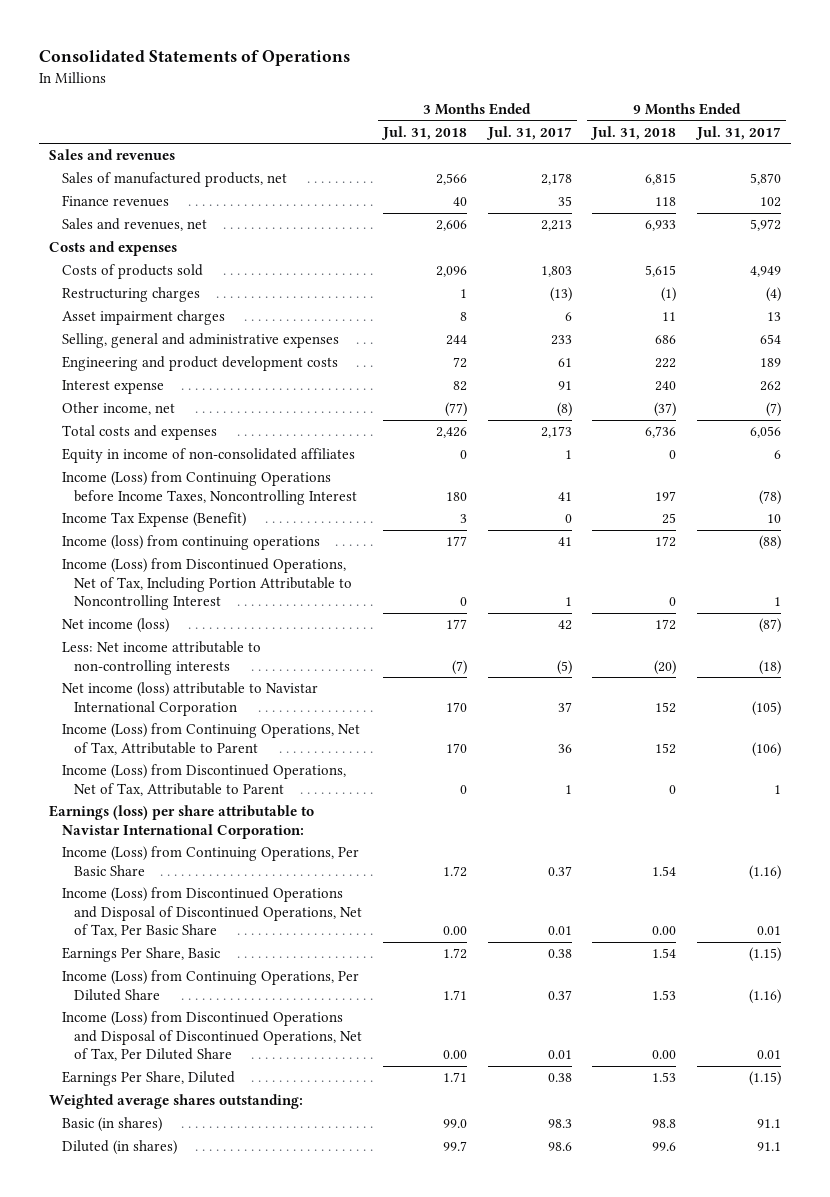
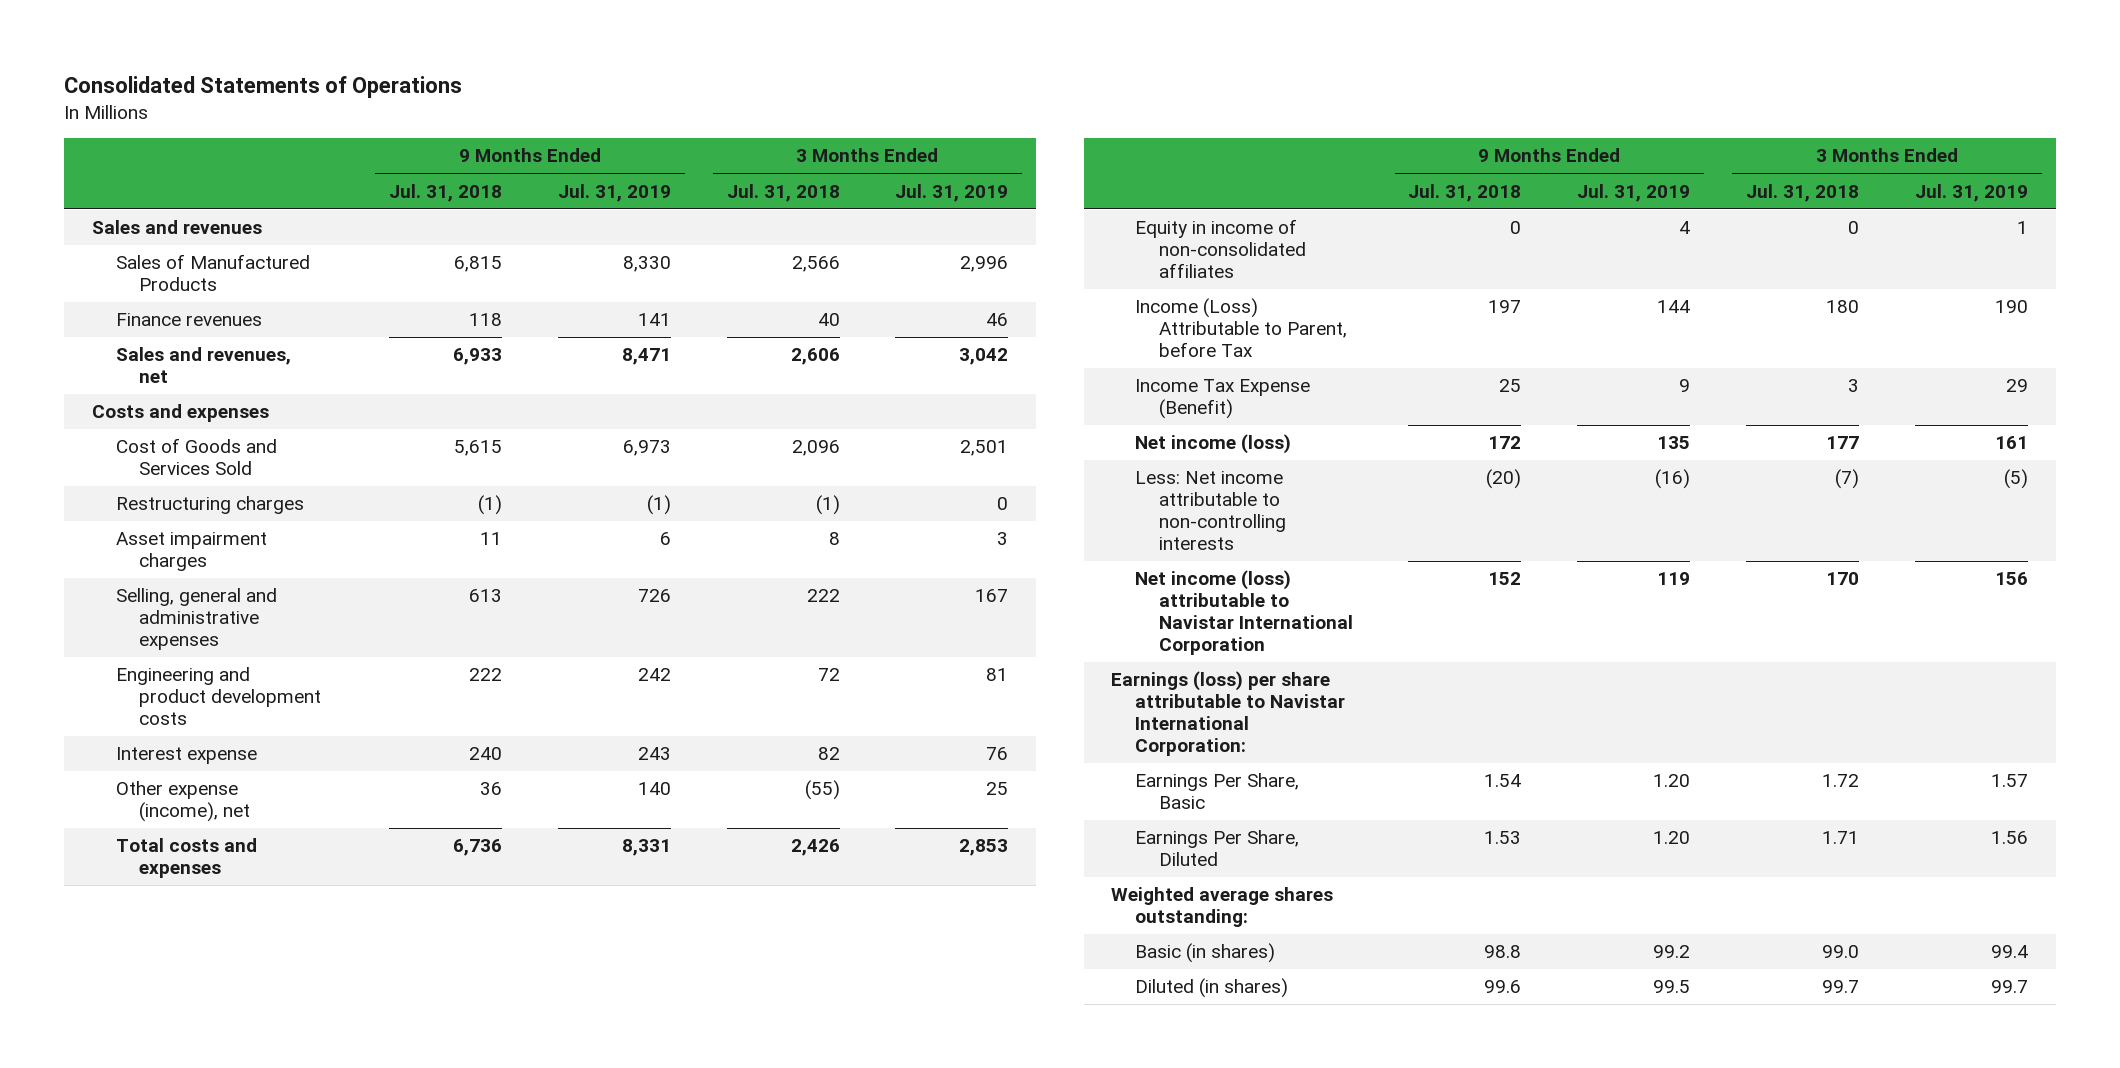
- | 3 Months Ended Jul. 31, 2018 | 3 Months Ended Jul. 31, 2017 | 9 Months Ended Jul. 31, 2018 | 9 Months Ended Jul. 31, 2017
+ | 9 Months Ended Jul. 31, 2018 | 9 Months Ended Jul. 31, 2019 | 3 Months Ended Jul. 31, 2018 | 3 Months Ended Jul. 31, 2019
- Sales of manufactured products, net | 2,566 | 2,178 | 6,815 | 5,870
+ Sales of Manufactured Products | 6,815 | 8,330 | 2,566 | 2,996
- Costs of products sold | 2,096 | 1,803 | 5,615 | 4,949
- Restructuring charges | 1 | (13) | (1) | (4)
+ Cost of Goods and Services Sold | 5,615 | 6,973 | 2,096 | 2,501
+ Restructuring charges | (1) | (1) | (1) | 0
- Selling, general and administrative expenses | 244 | 233 | 686 | 654
+ Selling, general and administrative expenses | 613 | 726 | 222 | 167
- Other income, net | (77) | (8) | (37) | (7)
+ Other expense (income), net | 36 | 140 | (55) | 25
- Income (Loss) from Continuing Operations before Income Taxes, Noncontrolling Interest | 180 | 41 | 197 | (78)
+ Income (Loss) Attributable to Parent, before Tax | 197 | 144 | 180 | 190
- Income (loss) from continuing operations | 177 | 41 | 172 | (88)
- Income (Loss) from Discontinued Operations, Net of Tax, Including Portion Attributable to Noncontrolling Interest | 0 | 1 | 0 | 1
- Income (Loss) from Continuing Operations, Net of Tax, Attributable to Parent | 170 | 36 | 152 | (106)
- Income (Loss) from Discontinued Operations, Net of Tax, Attributable to Parent | 0 | 1 | 0 | 1
- Income (Loss) from Continuing Operations, Per Basic Share | 1.72 | 0.37 | 1.54 | (1.16)
- Income (Loss) from Discontinued Operations and Disposal of Discontinued Operations, Net of Tax, Per Basic Share | 0.00 | 0.01 | 0.00 | 0.01
- Income (Loss) from Continuing Operations, Per Diluted Share | 1.71 | 0.37 | 1.53 | (1.16)
- Income (Loss) from Discontinued Operations and Disposal of Discontinued Operations, Net of Tax, Per Diluted Share | 0.00 | 0.01 | 0.00 | 0.01

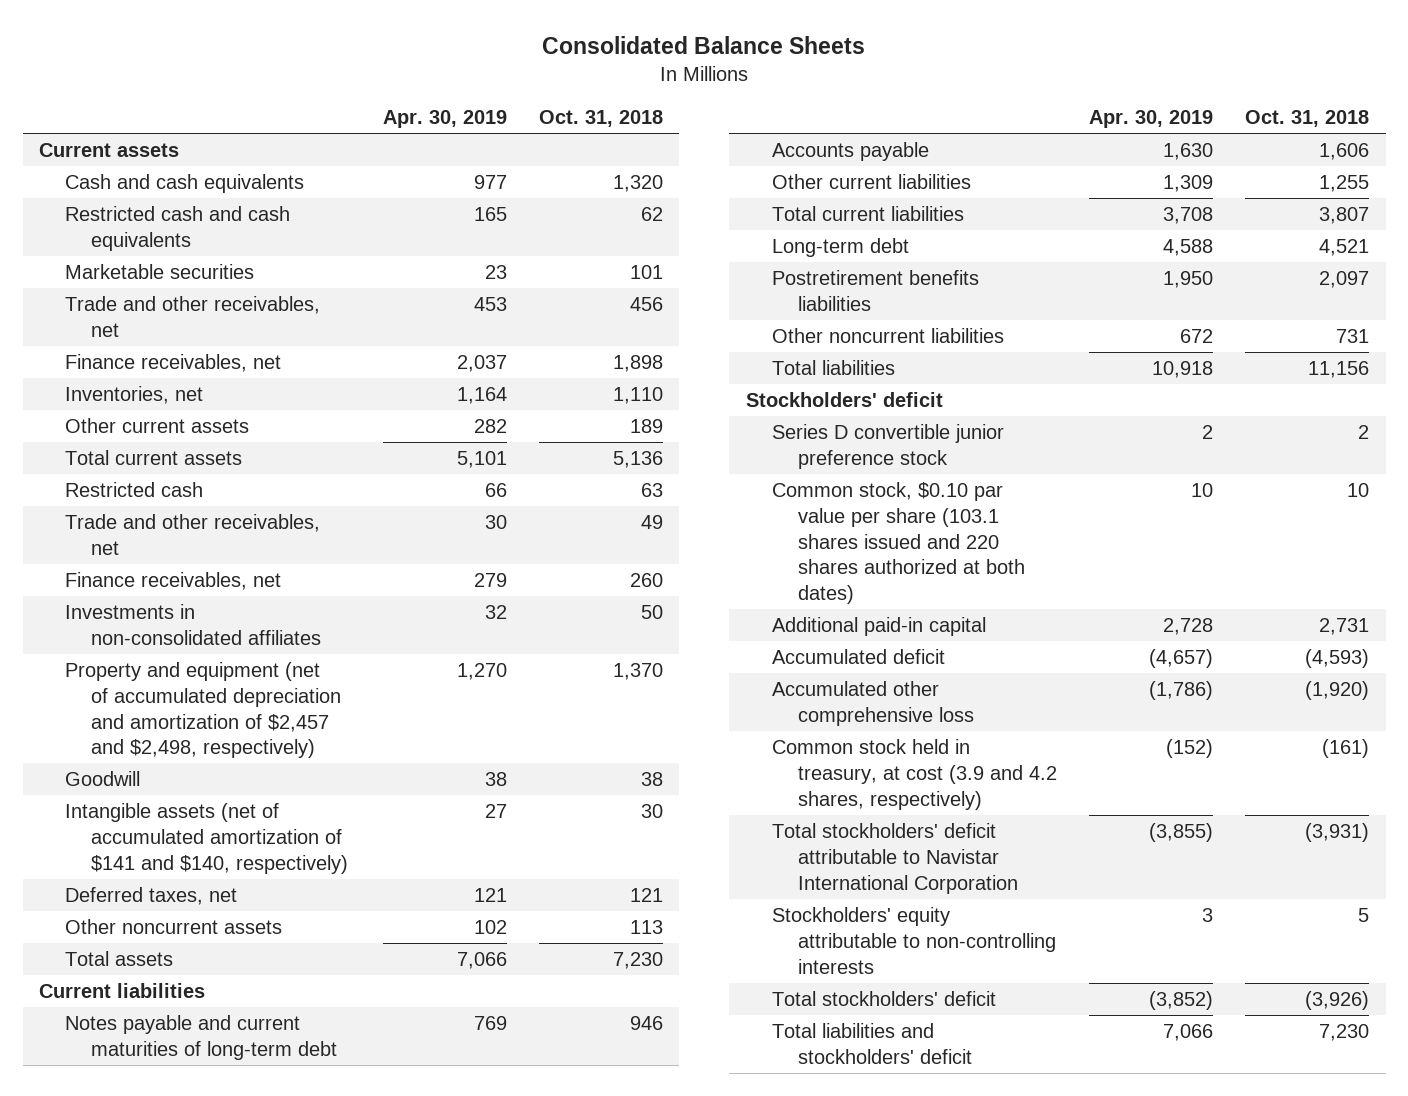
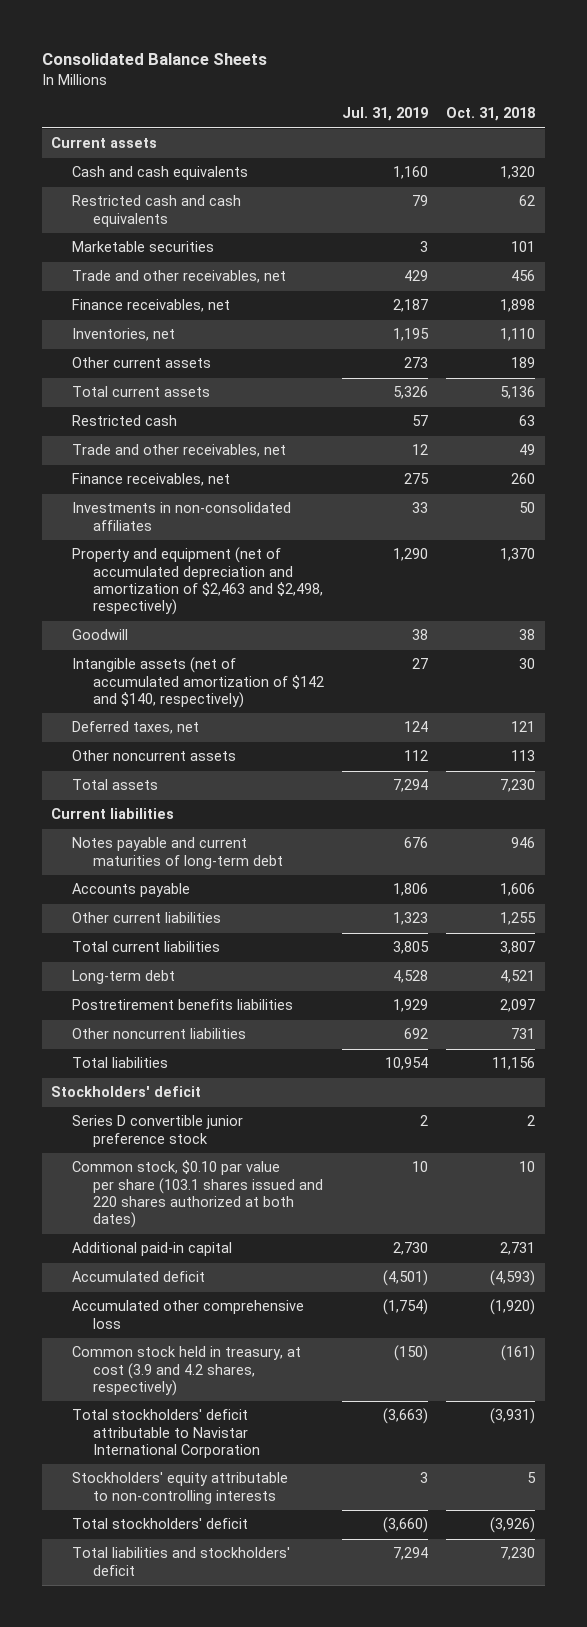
- | Apr. 30, 2019 | Oct. 31, 2018
+ | Jul. 31, 2019 | Oct. 31, 2018
- Property and equipment (net of accumulated depreciation and amortization of $2,457 and $2,498, respectively) | 1,270 | 1,370
+ Property and equipment (net of accumulated depreciation and amortization of $2,463 and $2,498, respectively) | 1,290 | 1,370
- Intangible assets (net of accumulated amortization of $141 and $140, respectively) | 27 | 30
+ Intangible assets (net of accumulated amortization of $142 and $140, respectively) | 27 | 30

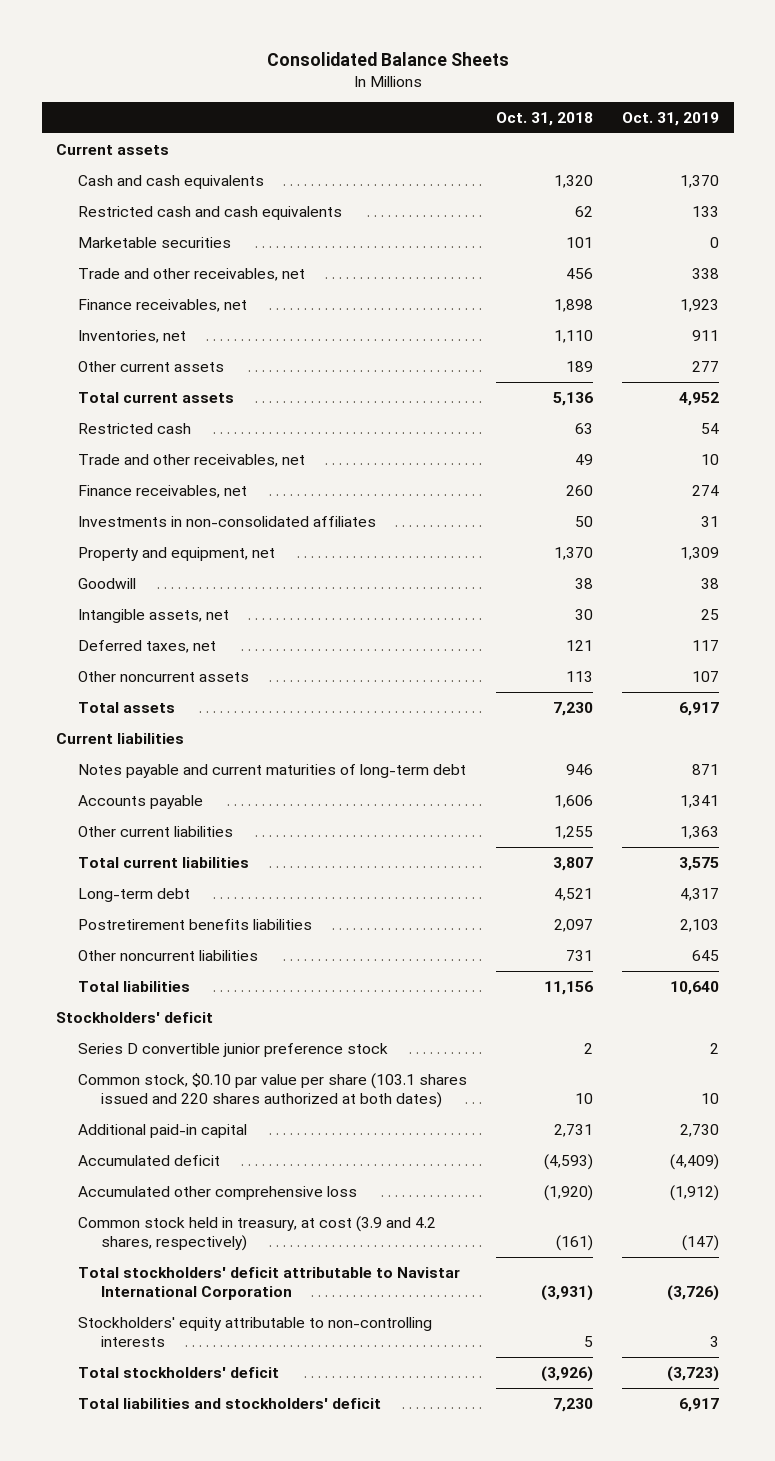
- | Jul. 31, 2019 | Oct. 31, 2018
+ | Oct. 31, 2018 | Oct. 31, 2019
- Property and equipment (net of accumulated depreciation and amortization of $2,463 and $2,498, respectively) | 1,290 | 1,370
+ Property and equipment, net | 1,370 | 1,309
- Intangible assets (net of accumulated amortization of $142 and $140, respectively) | 27 | 30
+ Intangible assets, net | 30 | 25

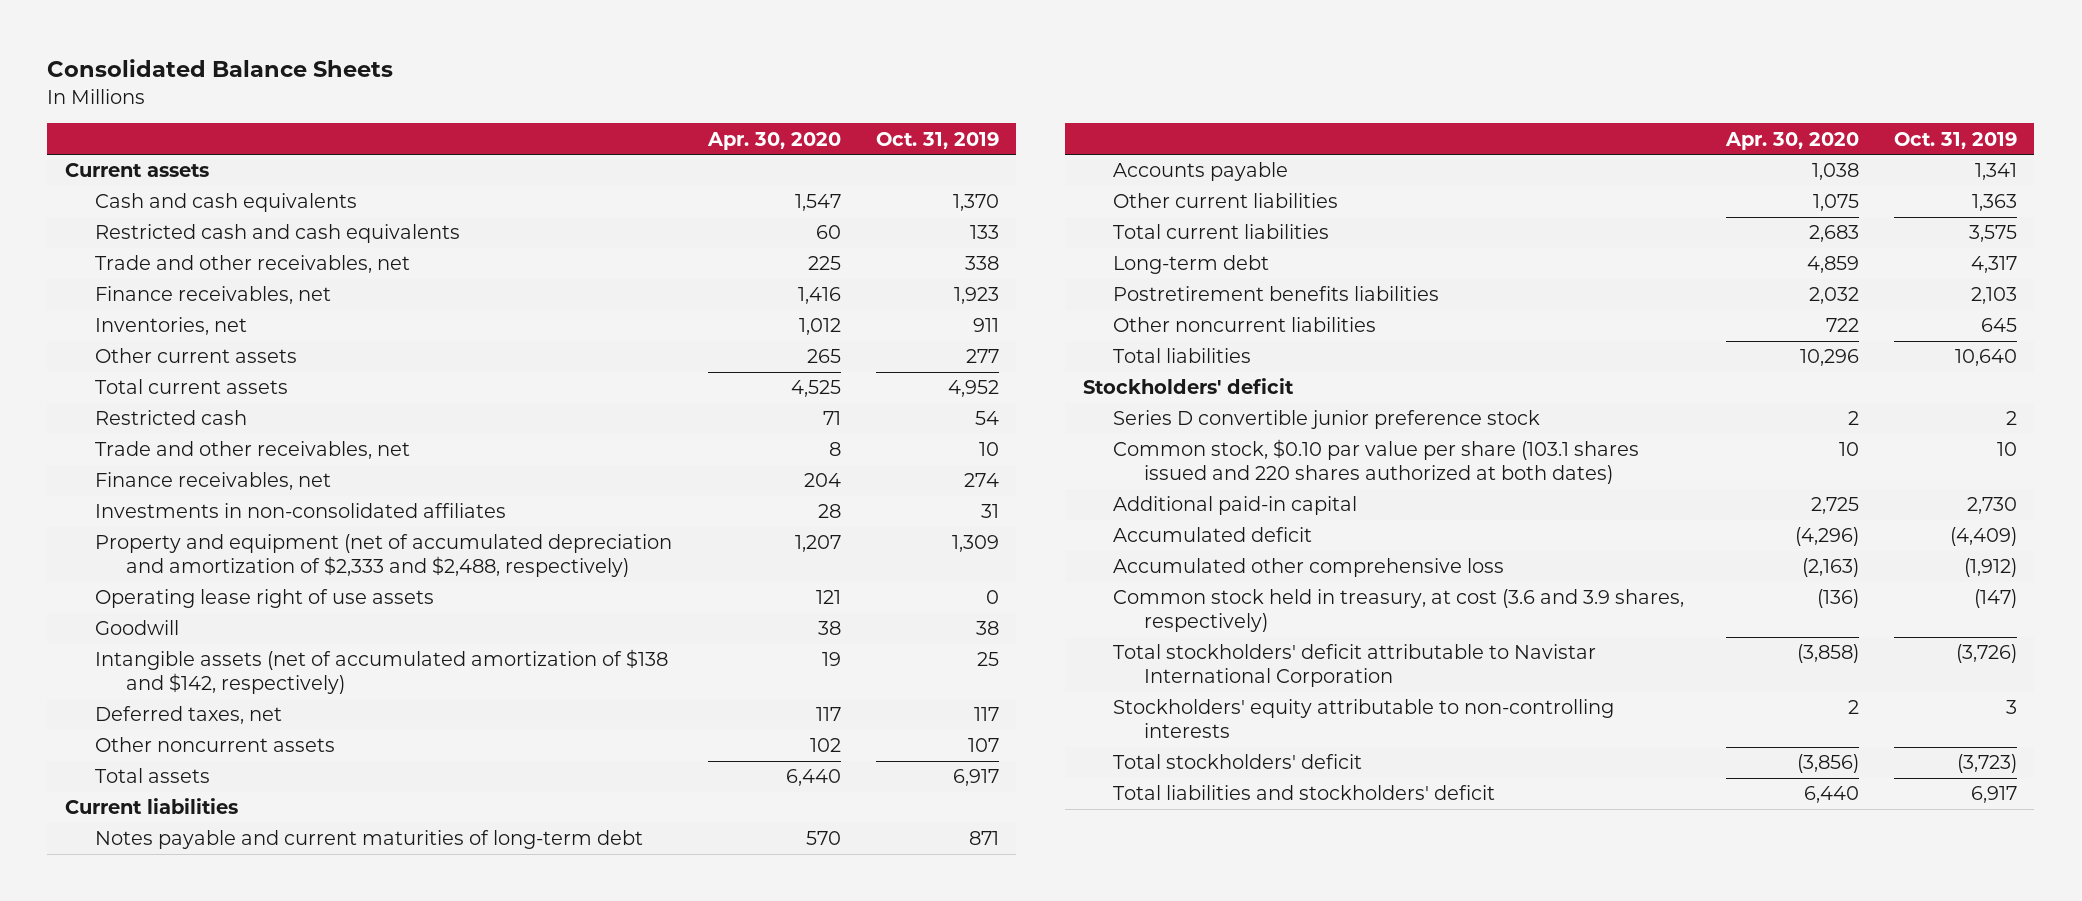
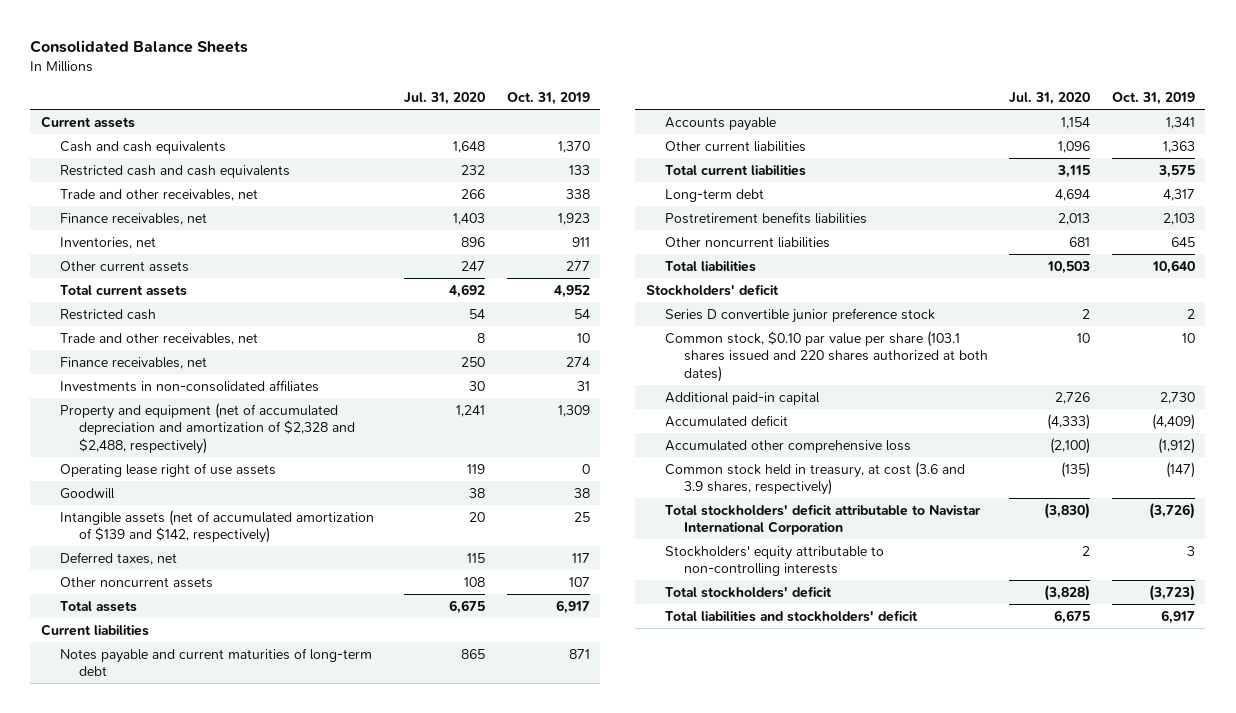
- | Apr. 30, 2020 | Oct. 31, 2019
+ | Jul. 31, 2020 | Oct. 31, 2019
- Property and equipment (net of accumulated depreciation and amortization of $2,333 and $2,488, respectively) | 1,207 | 1,309
+ Property and equipment (net of accumulated depreciation and amortization of $2,328 and $2,488, respectively) | 1,241 | 1,309
- Intangible assets (net of accumulated amortization of $138 and $142, respectively) | 19 | 25
+ Intangible assets (net of accumulated amortization of $139 and $142, respectively) | 20 | 25

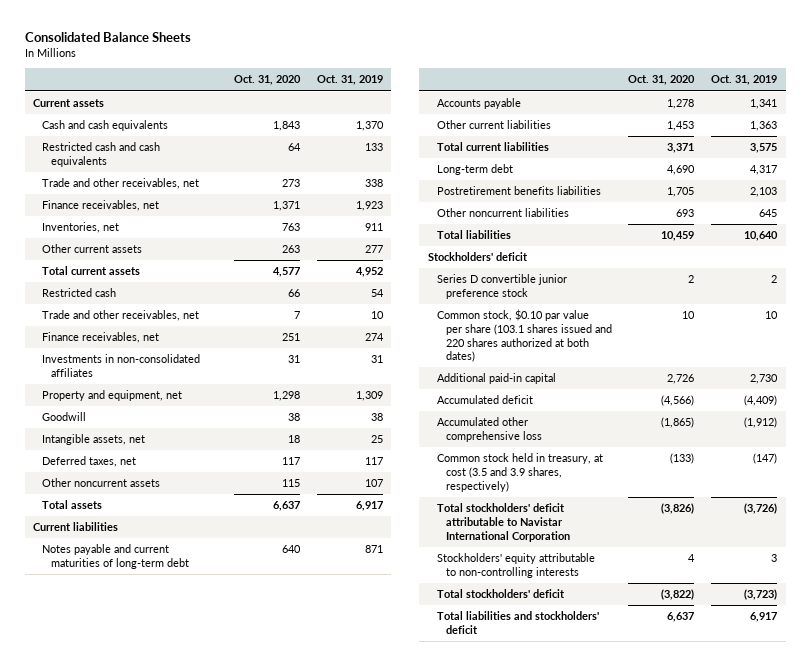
- | Jul. 31, 2020 | Oct. 31, 2019
+ | Oct. 31, 2020 | Oct. 31, 2019
- Property and equipment (net of accumulated depreciation and amortization of $2,328 and $2,488, respectively) | 1,241 | 1,309
- Operating lease right of use assets | 119 | 0
+ Property and equipment, net | 1,298 | 1,309
- Intangible assets (net of accumulated amortization of $139 and $142, respectively) | 20 | 25
+ Intangible assets, net | 18 | 25
- Common stock held in treasury, at cost (3.6 and 3.9 shares, respectively) | (135) | (147)
+ Common stock held in treasury, at cost (3.5 and 3.9 shares, respectively) | (133) | (147)

